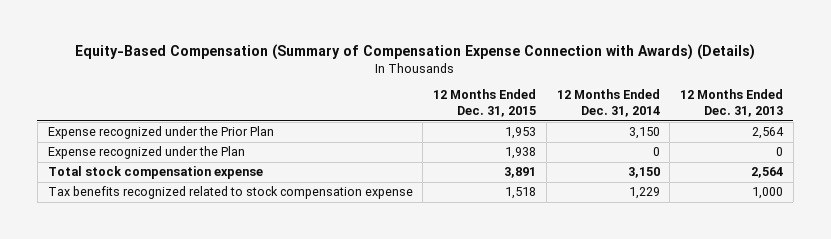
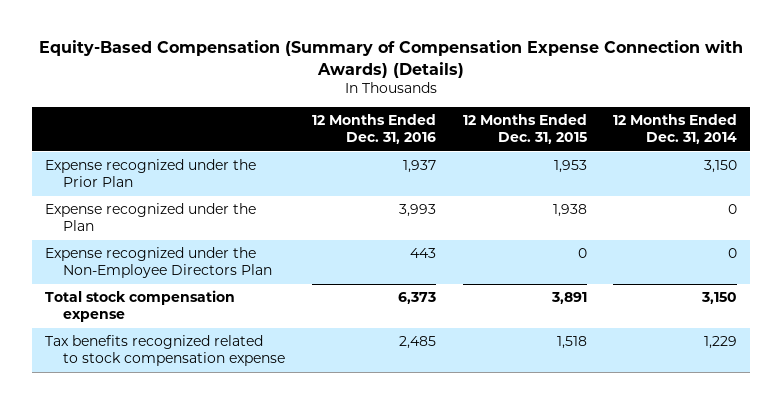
- | 12 Months Ended Dec. 31, 2015 | 12 Months Ended Dec. 31, 2014 | 12 Months Ended Dec. 31, 2013
+ | 12 Months Ended Dec. 31, 2016 | 12 Months Ended Dec. 31, 2015 | 12 Months Ended Dec. 31, 2014
+ Expense recognized under the Non-Employee Directors Plan | 443 | 0 | 0

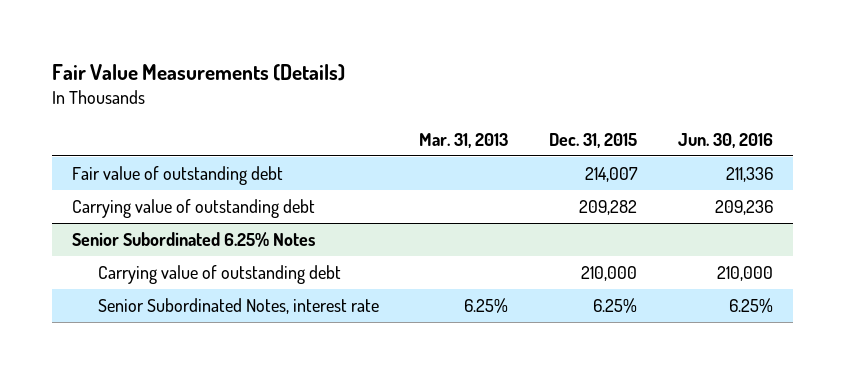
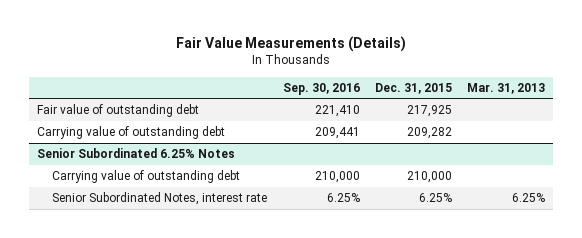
- | Mar. 31, 2013 | Dec. 31, 2015 | Jun. 30, 2016
+ | Sep. 30, 2016 | Dec. 31, 2015 | Mar. 31, 2013
- Fair value of outstanding debt | | 214,007 | 211,336
+ Fair value of outstanding debt | 221,410 | 217,925 |

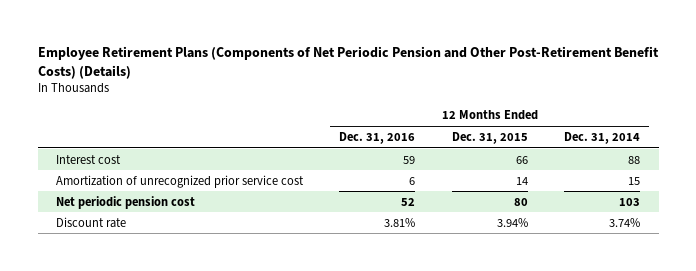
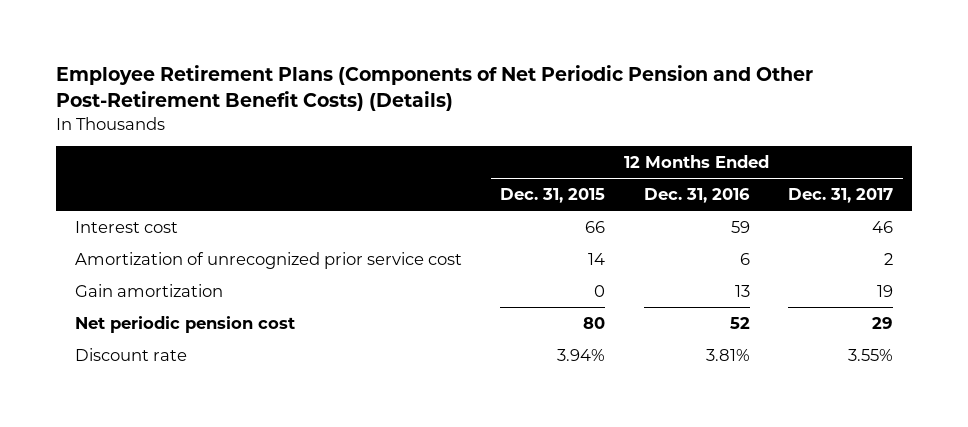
- | 12 Months Ended Dec. 31, 2016 | 12 Months Ended Dec. 31, 2015 | 12 Months Ended Dec. 31, 2014
+ | 12 Months Ended Dec. 31, 2015 | 12 Months Ended Dec. 31, 2016 | 12 Months Ended Dec. 31, 2017
+ Gain amortization | 0 | 13 | 19

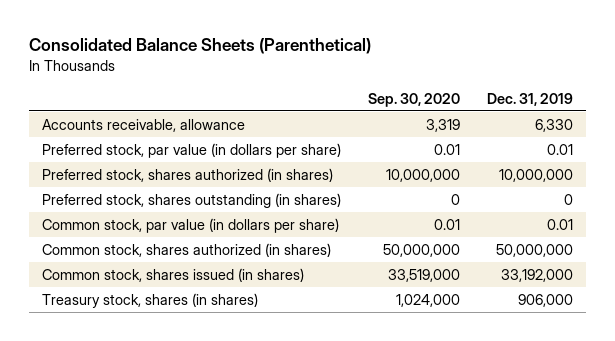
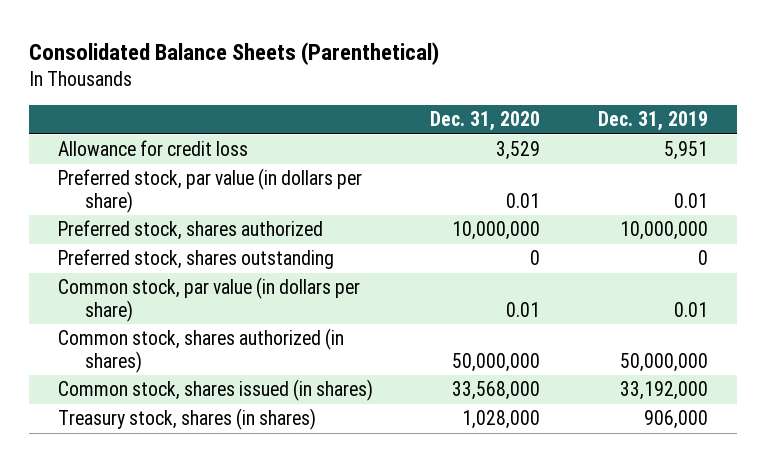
- | Sep. 30, 2020 | Dec. 31, 2019
+ | Dec. 31, 2020 | Dec. 31, 2019
- Accounts receivable, allowance | 3,319 | 6,330
+ Allowance for credit loss | 3,529 | 5,951
- Preferred stock, shares authorized (in shares) | 10,000,000 | 10,000,000
- Preferred stock, shares outstanding (in shares) | 0 | 0
+ Preferred stock, shares authorized | 10,000,000 | 10,000,000
+ Preferred stock, shares outstanding | 0 | 0

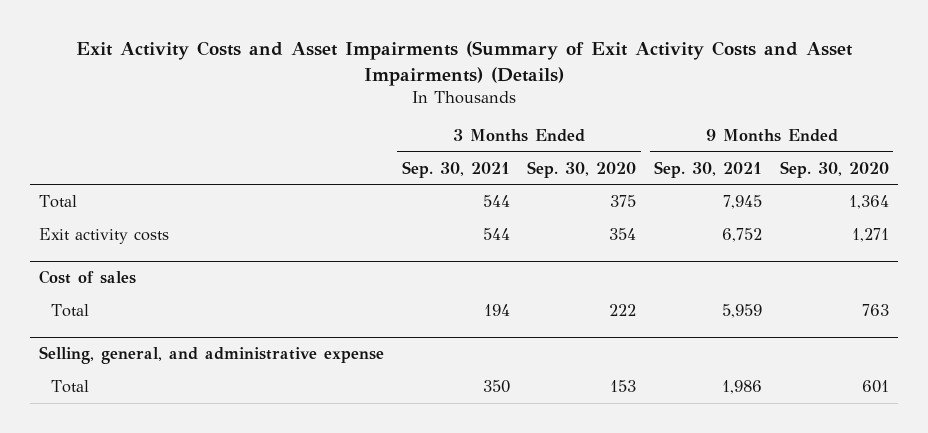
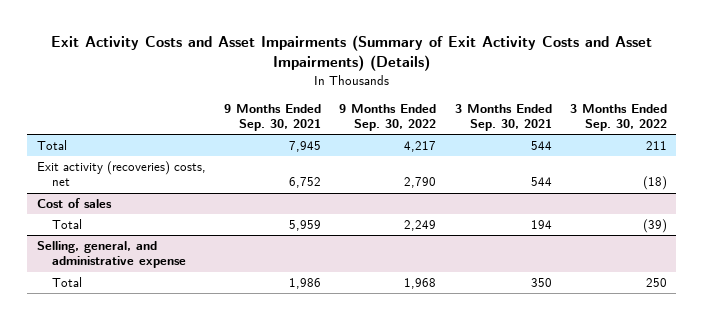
- | 3 Months Ended Sep. 30, 2021 | 3 Months Ended Sep. 30, 2020 | 9 Months Ended Sep. 30, 2021 | 9 Months Ended Sep. 30, 2020
+ | 9 Months Ended Sep. 30, 2021 | 9 Months Ended Sep. 30, 2022 | 3 Months Ended Sep. 30, 2021 | 3 Months Ended Sep. 30, 2022
- Exit activity costs | 544 | 354 | 6,752 | 1,271
+ Exit activity (recoveries) costs, net | 6,752 | 2,790 | 544 | (18)

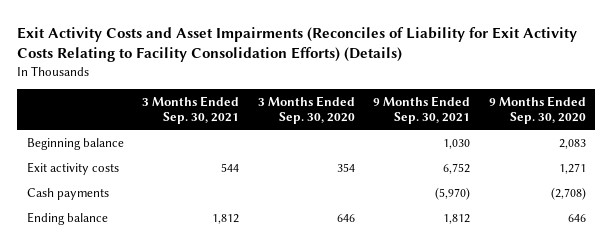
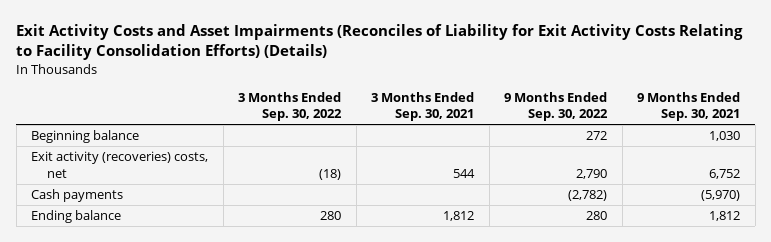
- | 3 Months Ended Sep. 30, 2021 | 3 Months Ended Sep. 30, 2020 | 9 Months Ended Sep. 30, 2021 | 9 Months Ended Sep. 30, 2020
+ | 3 Months Ended Sep. 30, 2022 | 3 Months Ended Sep. 30, 2021 | 9 Months Ended Sep. 30, 2022 | 9 Months Ended Sep. 30, 2021
- Exit activity costs | 544 | 354 | 6,752 | 1,271
+ Exit activity (recoveries) costs, net | (18) | 544 | 2,790 | 6,752

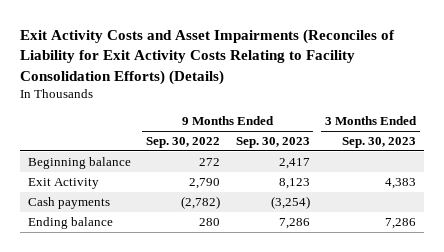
- | 3 Months Ended Sep. 30, 2022 | 3 Months Ended Sep. 30, 2021 | 9 Months Ended Sep. 30, 2022 | 9 Months Ended Sep. 30, 2021
+ | 9 Months Ended Sep. 30, 2022 | 9 Months Ended Sep. 30, 2023 | 3 Months Ended Sep. 30, 2023
- Exit activity (recoveries) costs, net | (18) | 544 | 2,790 | 6,752
+ Exit Activity | 2,790 | 8,123 | 4,383

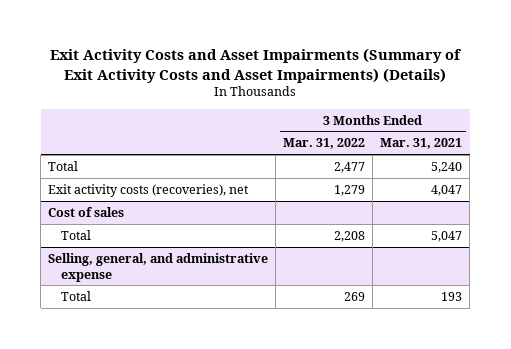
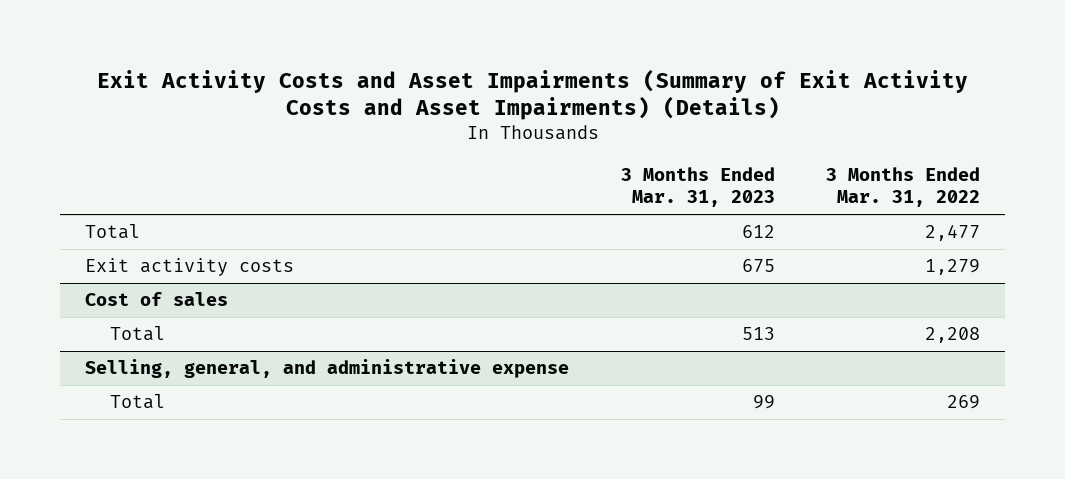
- | 3 Months Ended Mar. 31, 2022 | 3 Months Ended Mar. 31, 2021
+ | 3 Months Ended Mar. 31, 2023 | 3 Months Ended Mar. 31, 2022
- Exit activity costs (recoveries), net | 1,279 | 4,047
+ Exit activity costs | 675 | 1,279

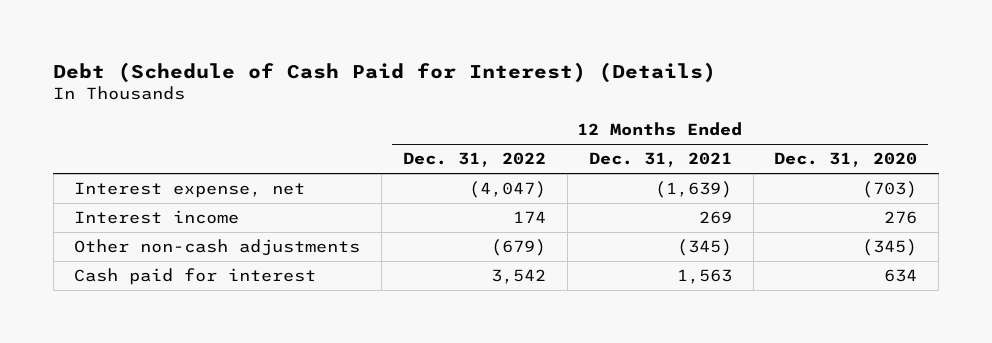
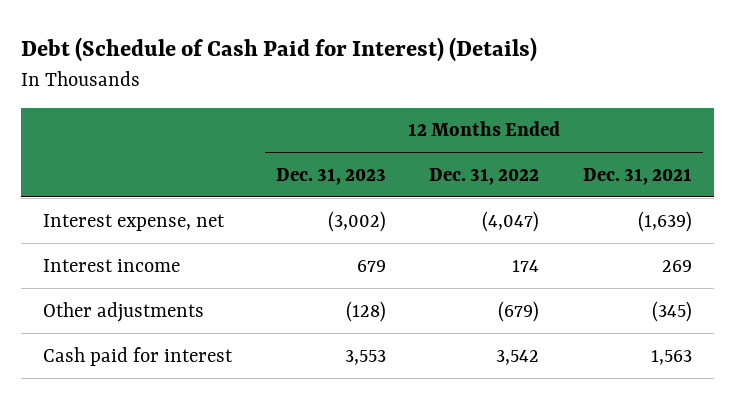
- | 12 Months Ended Dec. 31, 2022 | 12 Months Ended Dec. 31, 2021 | 12 Months Ended Dec. 31, 2020
+ | 12 Months Ended Dec. 31, 2023 | 12 Months Ended Dec. 31, 2022 | 12 Months Ended Dec. 31, 2021
- Other non-cash adjustments | (679) | (345) | (345)
+ Other adjustments | (128) | (679) | (345)

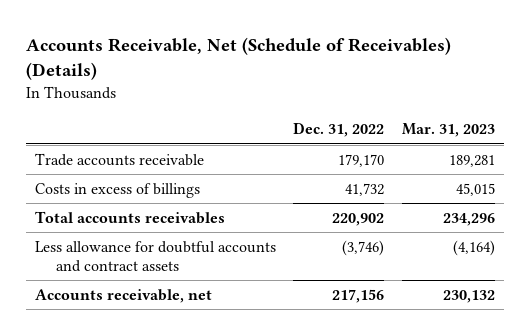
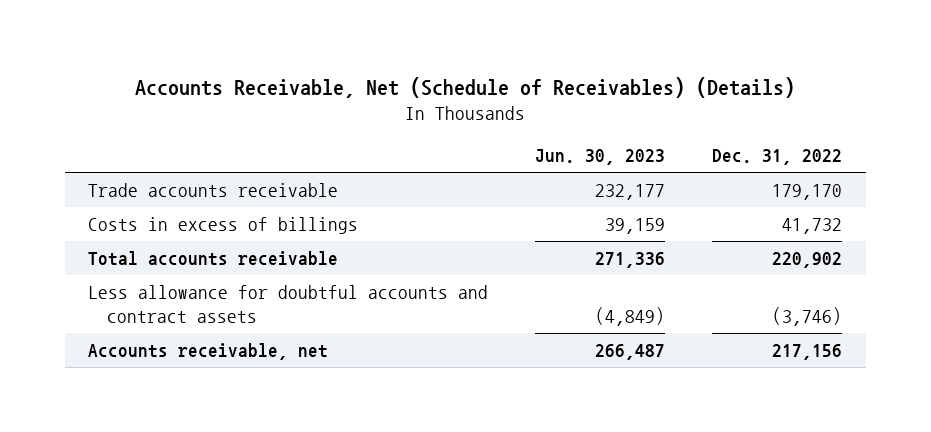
- | Dec. 31, 2022 | Mar. 31, 2023
+ | Jun. 30, 2023 | Dec. 31, 2022
- Total accounts receivables | 220,902 | 234,296
+ Total accounts receivable | 271,336 | 220,902

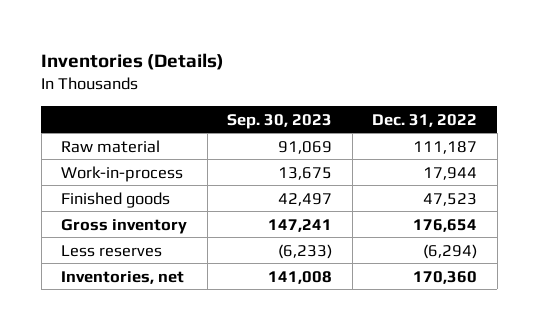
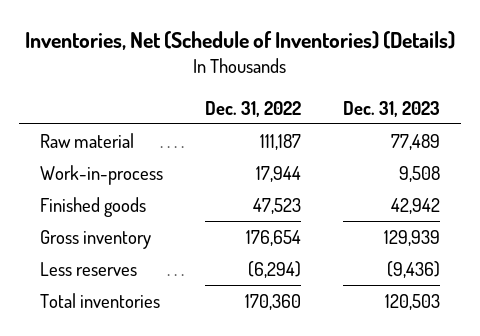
- Inventories (Details)
+ Inventories, Net (Schedule of Inventories) (Details)
- | Sep. 30, 2023 | Dec. 31, 2022
+ | Dec. 31, 2022 | Dec. 31, 2023
- Inventories, net | 141,008 | 170,360
+ Total inventories | 170,360 | 120,503

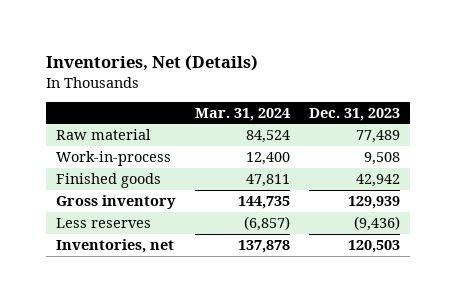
- Inventories, Net (Schedule of Inventories) (Details)
+ Inventories, Net (Details)
- | Dec. 31, 2022 | Dec. 31, 2023
+ | Mar. 31, 2024 | Dec. 31, 2023
- Total inventories | 170,360 | 120,503
+ Inventories, net | 137,878 | 120,503

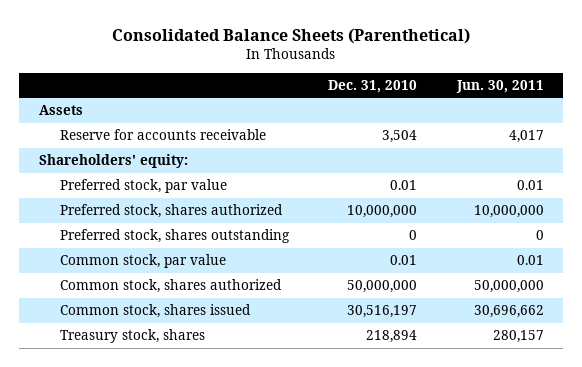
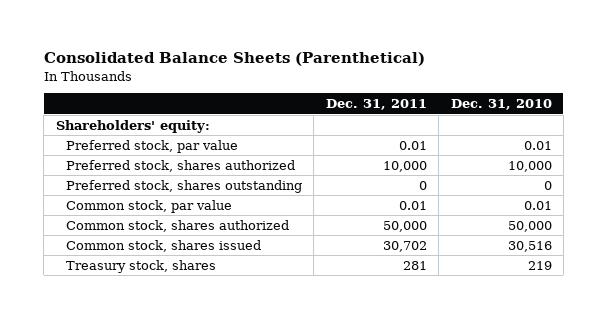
- | Dec. 31, 2010 | Jun. 30, 2011
+ | Dec. 31, 2011 | Dec. 31, 2010
- Assets
- Reserve for accounts receivable | 3,504 | 4,017
- Preferred stock, shares authorized | 10,000,000 | 10,000,000
+ Preferred stock, shares authorized | 10,000 | 10,000
- Common stock, shares authorized | 50,000,000 | 50,000,000
- Common stock, shares issued | 30,516,197 | 30,696,662
- Treasury stock, shares | 218,894 | 280,157
+ Common stock, shares authorized | 50,000 | 50,000
+ Common stock, shares issued | 30,702 | 30,516
+ Treasury stock, shares | 281 | 219

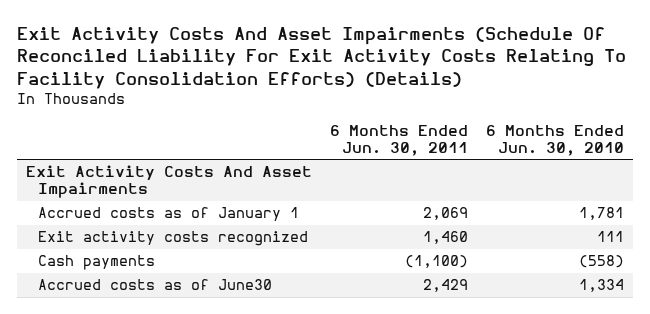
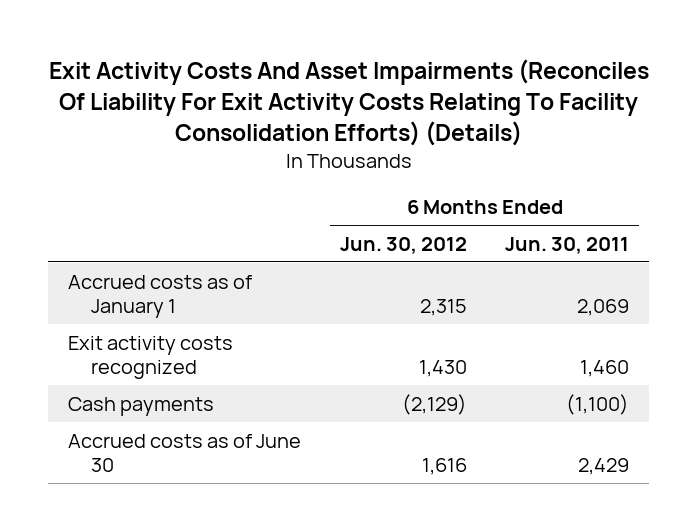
- Exit Activity Costs And Asset Impairments (Schedule Of Reconciled Liability For Exit Activity Costs Relating To Facility Consolidation Efforts) (Details)
+ Exit Activity Costs And Asset Impairments (Reconciles Of Liability For Exit Activity Costs Relating To Facility Consolidation Efforts) (Details)
- | 6 Months Ended Jun. 30, 2011 | 6 Months Ended Jun. 30, 2010
+ | 6 Months Ended Jun. 30, 2012 | 6 Months Ended Jun. 30, 2011
- Exit Activity Costs And Asset Impairments
- Accrued costs as of June30 | 2,429 | 1,334
+ Accrued costs as of June 30 | 1,616 | 2,429

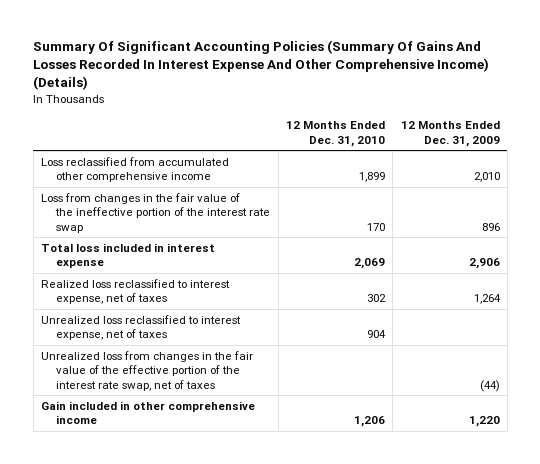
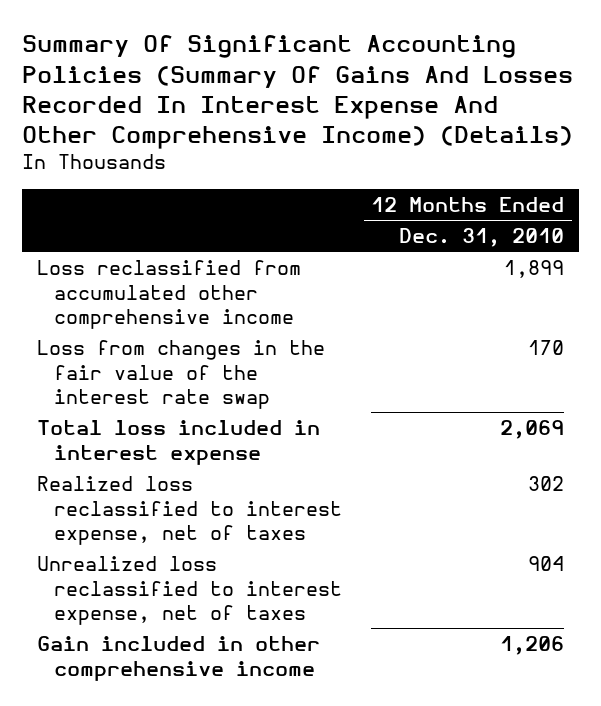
- | 12 Months Ended Dec. 31, 2010 | 12 Months Ended Dec. 31, 2009
+ | 12 Months Ended Dec. 31, 2010
- Loss from changes in the fair value of the ineffective portion of the interest rate swap | 170 | 896
+ Loss from changes in the fair value of the interest rate swap | 170
- Unrealized loss from changes in the fair value of the effective portion of the interest rate swap, net of taxes | | (44)

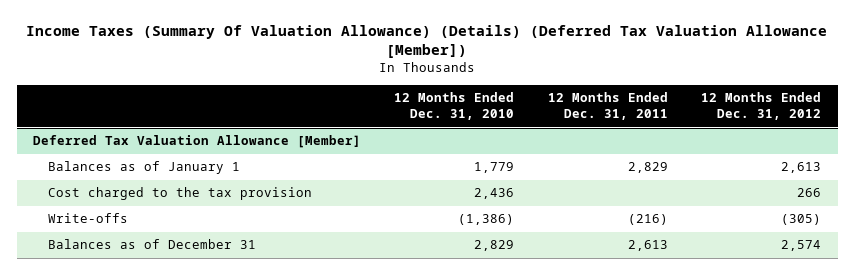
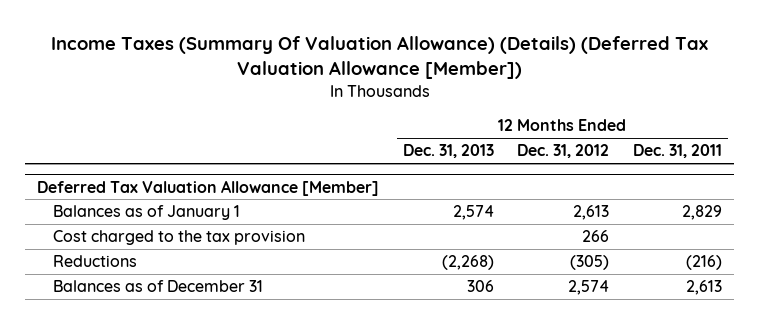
- | 12 Months Ended Dec. 31, 2010 | 12 Months Ended Dec. 31, 2011 | 12 Months Ended Dec. 31, 2012
+ | 12 Months Ended Dec. 31, 2013 | 12 Months Ended Dec. 31, 2012 | 12 Months Ended Dec. 31, 2011
@ Deferred Tax Valuation Allowance [Member]
- Write-offs | (1,386) | (216) | (305)
+ Reductions | (2,268) | (305) | (216)

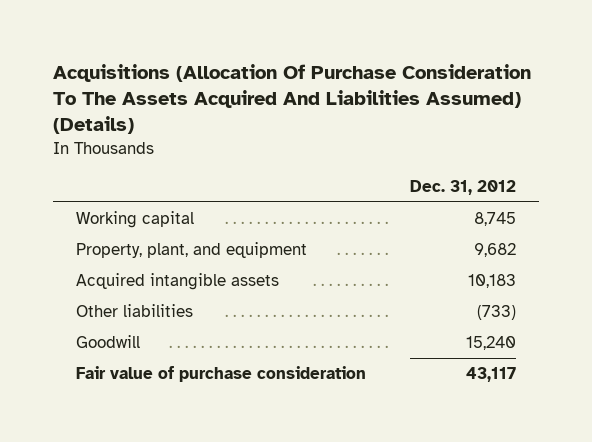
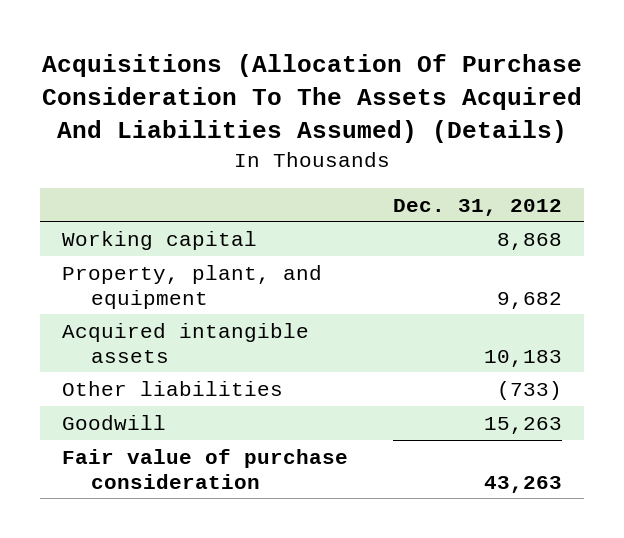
- Working capital | 8,745
+ Working capital | 8,868
- Goodwill | 15,240
- Fair value of purchase consideration | 43,117
+ Goodwill | 15,263
+ Fair value of purchase consideration | 43,263

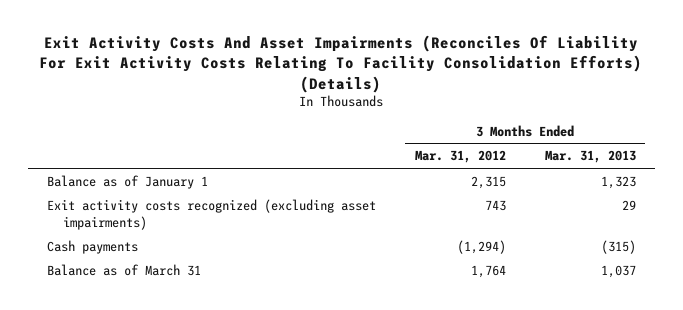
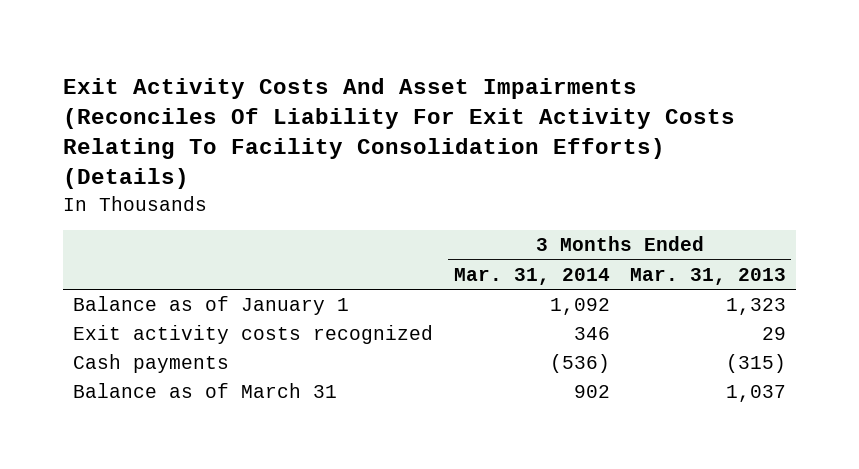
- | 3 Months Ended Mar. 31, 2012 | 3 Months Ended Mar. 31, 2013
+ | 3 Months Ended Mar. 31, 2014 | 3 Months Ended Mar. 31, 2013
- Exit activity costs recognized (excluding asset impairments) | 743 | 29
+ Exit activity costs recognized | 346 | 29

